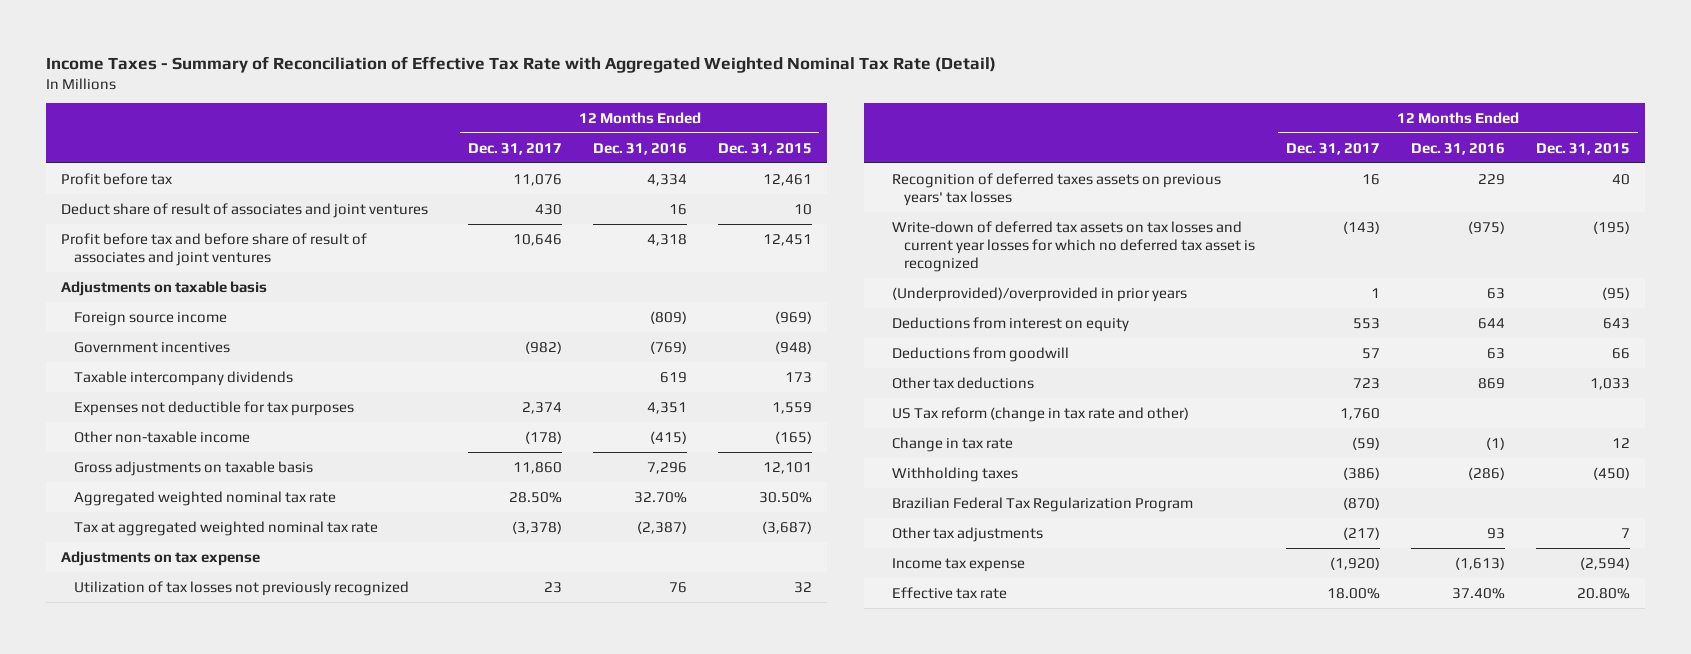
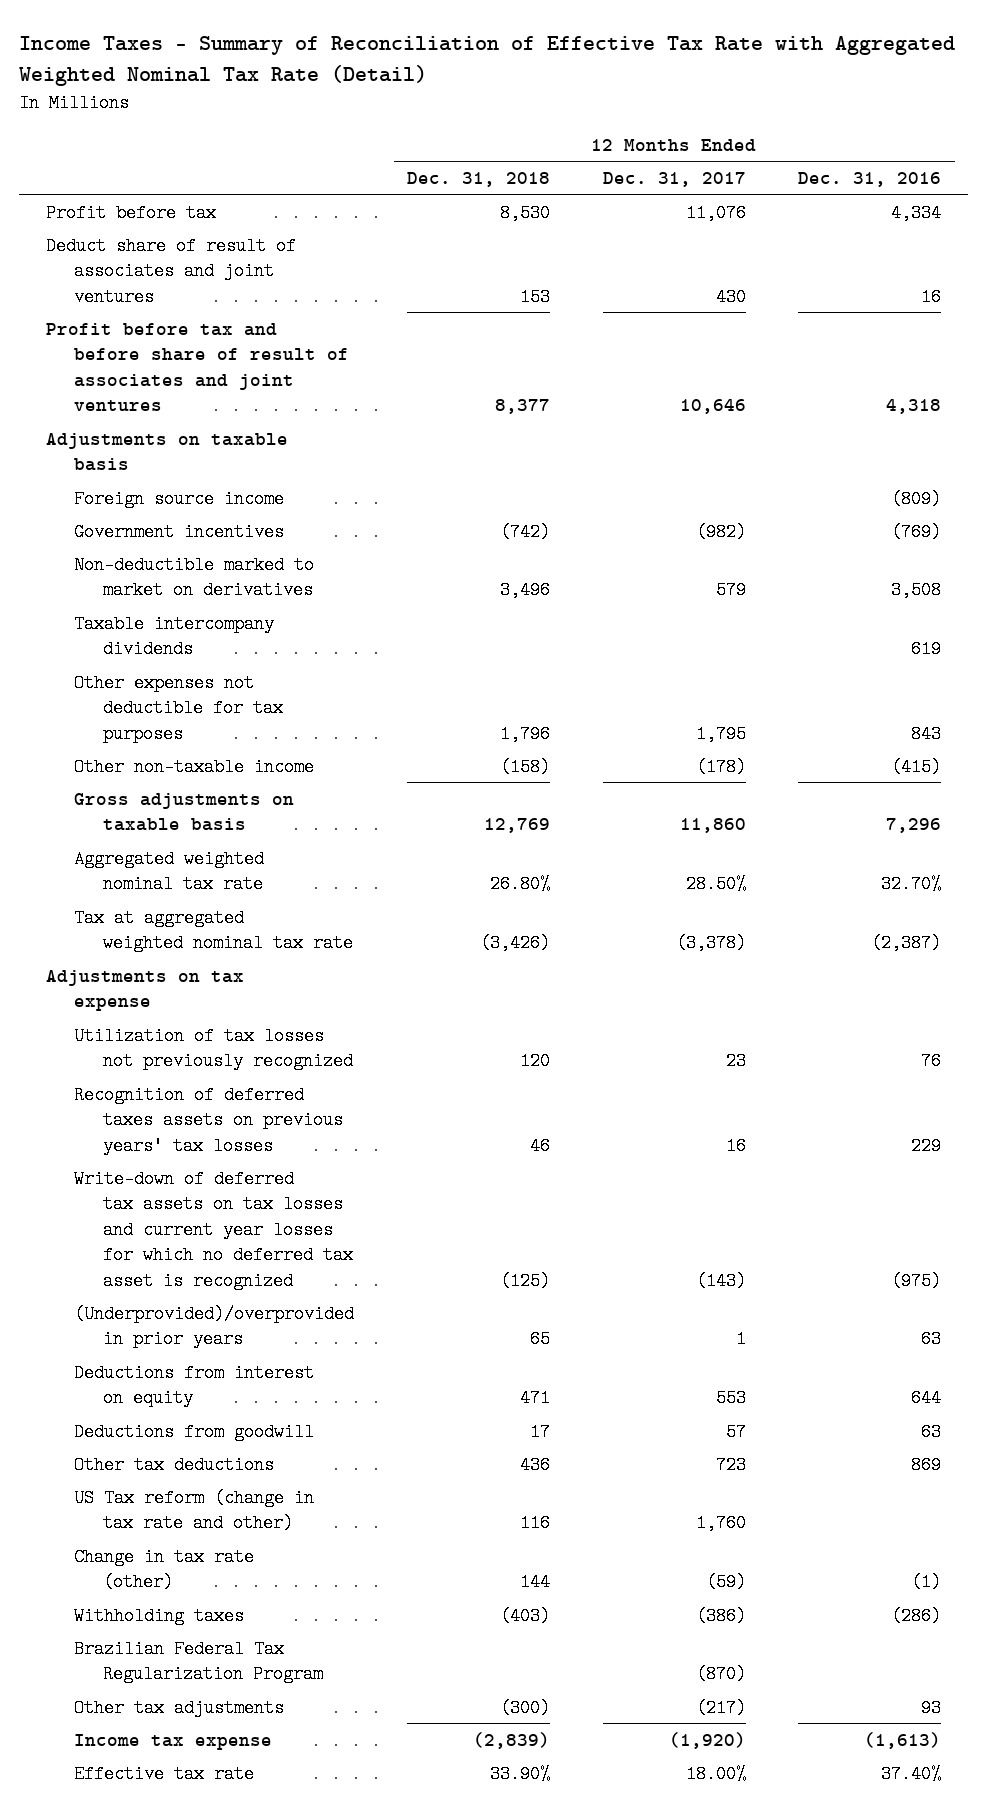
- | 12 Months Ended Dec. 31, 2017 | 12 Months Ended Dec. 31, 2016 | 12 Months Ended Dec. 31, 2015
+ | 12 Months Ended Dec. 31, 2018 | 12 Months Ended Dec. 31, 2017 | 12 Months Ended Dec. 31, 2016
+ Non-deductible marked to market on derivatives | 3,496 | 579 | 3,508
- Expenses not deductible for tax purposes | 2,374 | 4,351 | 1,559
+ Other expenses not deductible for tax purposes | 1,796 | 1,795 | 843
- Change in tax rate | (59) | (1) | 12
+ Change in tax rate (other) | 144 | (59) | (1)

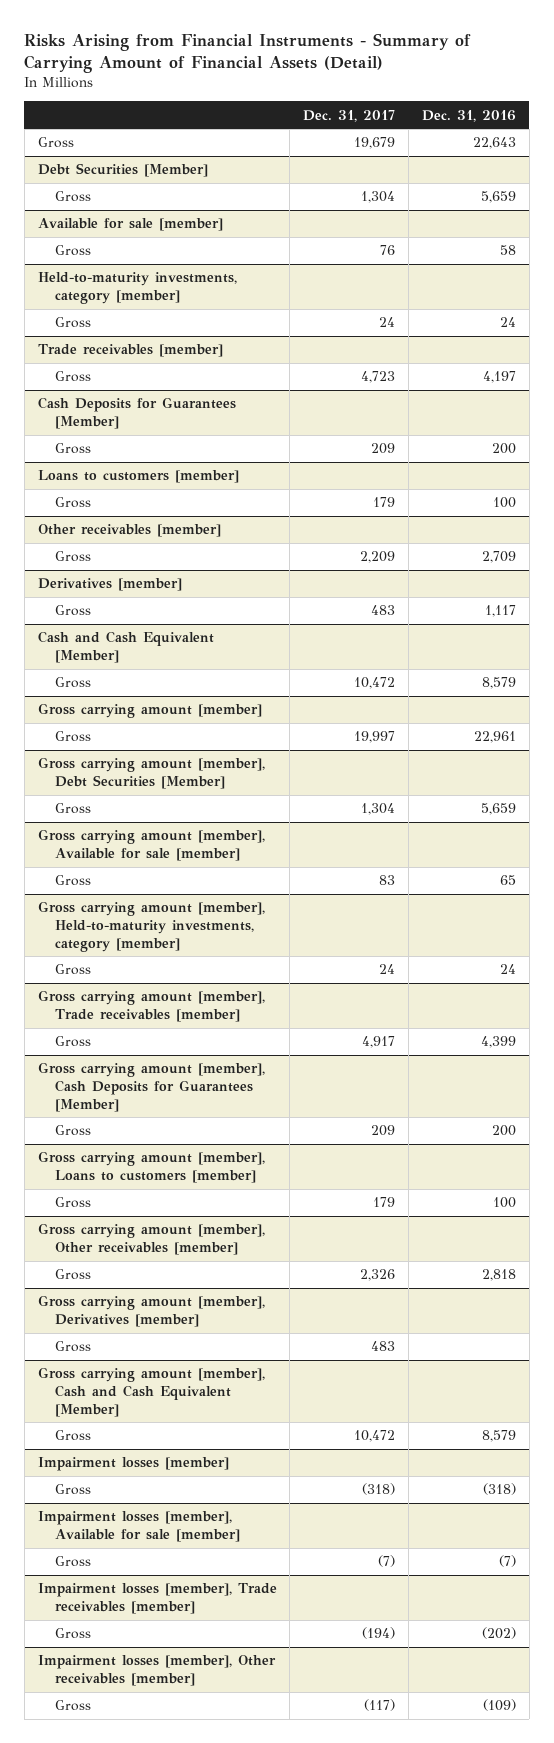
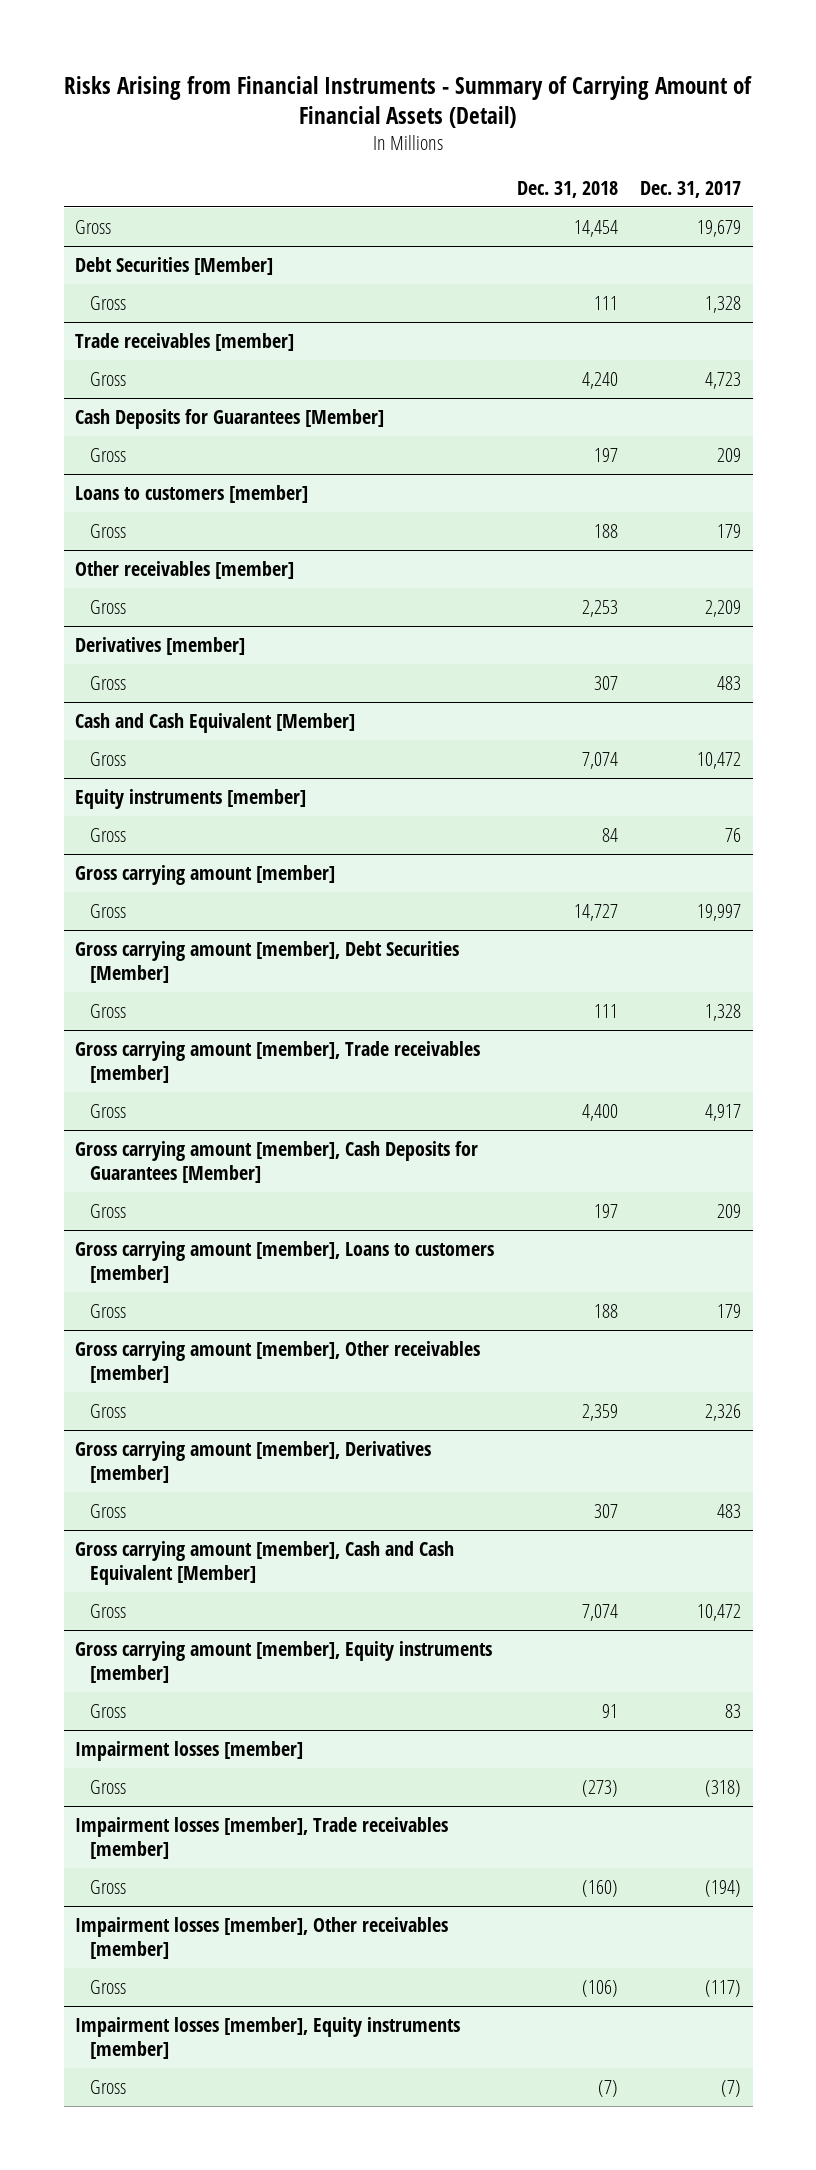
- | Dec. 31, 2017 | Dec. 31, 2016
+ | Dec. 31, 2018 | Dec. 31, 2017
@ Debt Securities [Member]
- Gross | 1,304 | 5,659
- Available for sale [member]
- Gross | 76 | 58
- Held-to-maturity investments, category [member]
- Gross | 24 | 24
@ Debt Securities [Member]
+ Gross | 111 | 1,328
+ Equity instruments [member]
+ Gross | 84 | 76
@ Gross carrying amount [member], Debt Securities [Member]
- Gross | 1,304 | 5,659
- Gross carrying amount [member], Available for sale [member]
- Gross | 83 | 65
- Gross carrying amount [member], Held-to-maturity investments, category [member]
- Gross | 24 | 24
@ Gross carrying amount [member], Debt Securities [Member]
+ Gross | 111 | 1,328
+ Gross carrying amount [member], Equity instruments [member]
+ Gross | 91 | 83
- Impairment losses [member], Available for sale [member]
- Gross | (7) | (7)
+ Impairment losses [member], Equity instruments [member]
+ Gross | (7) | (7)

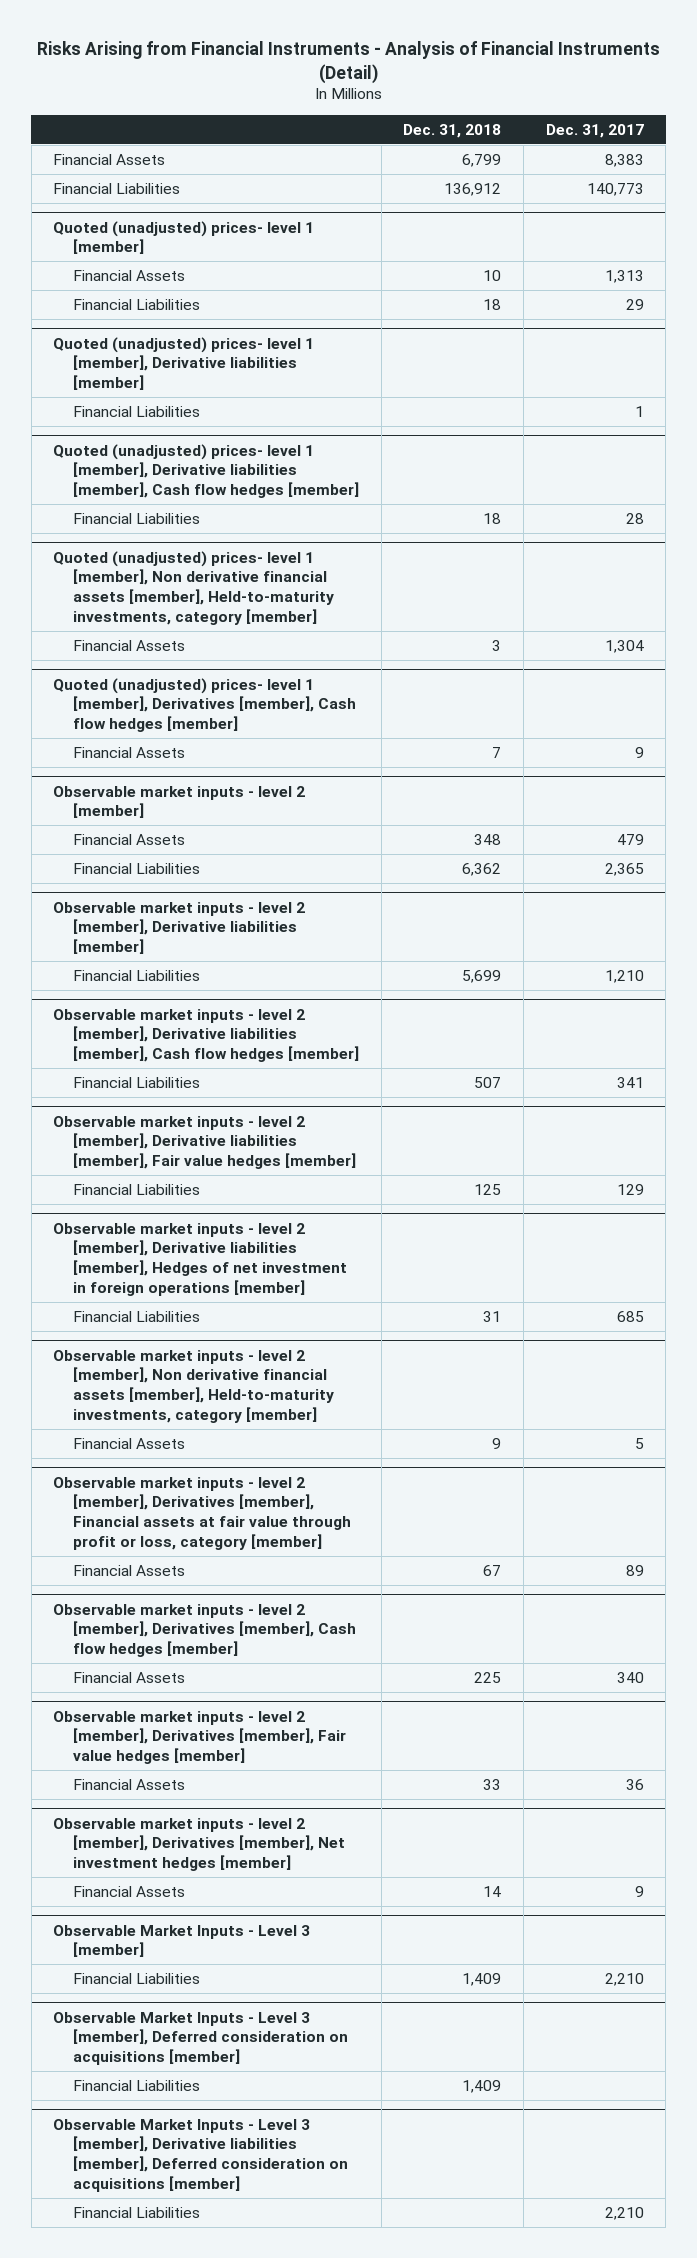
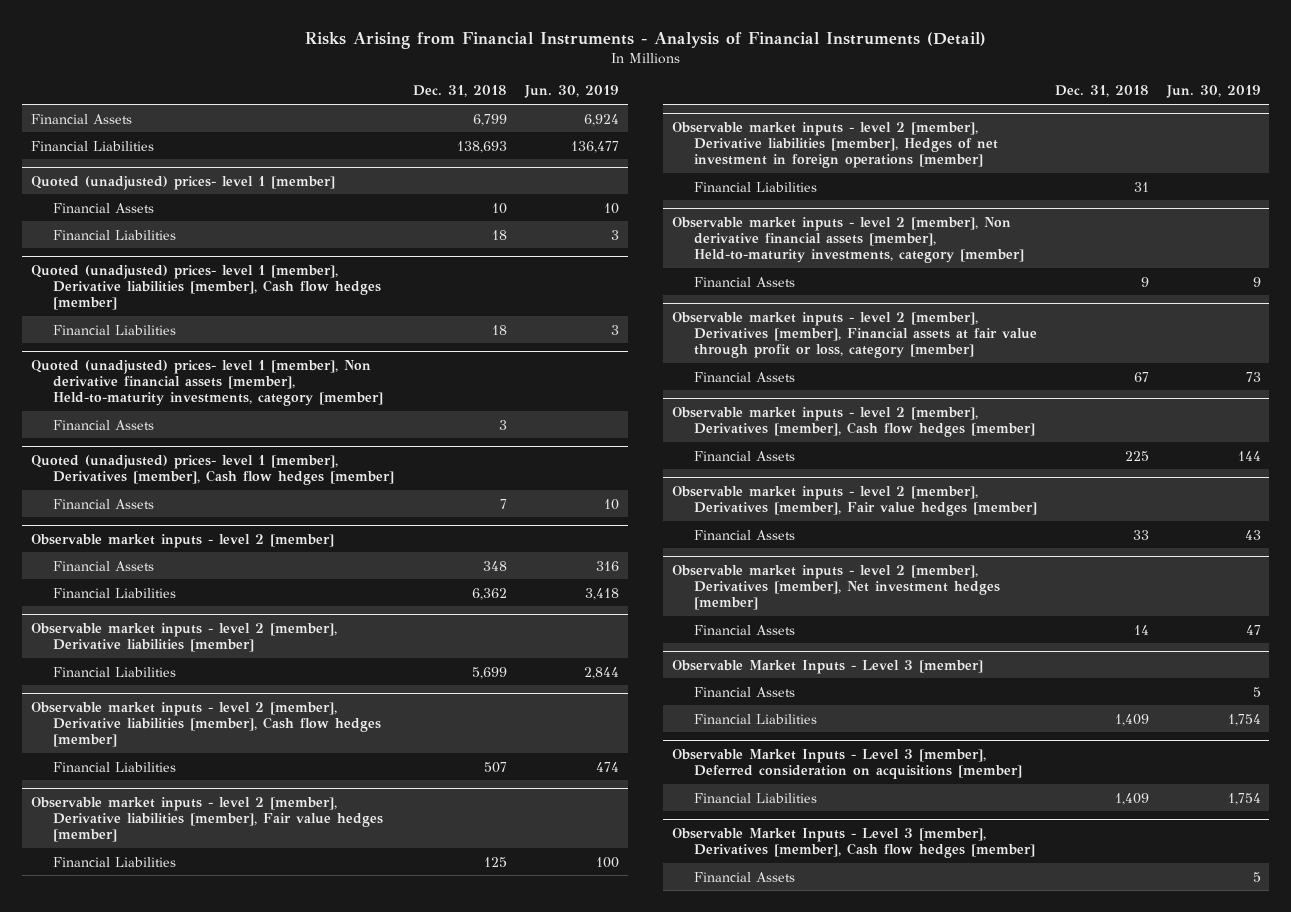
- | Dec. 31, 2018 | Dec. 31, 2017
+ | Dec. 31, 2018 | Jun. 30, 2019
- Financial Liabilities | 136,912 | 140,773
+ Financial Liabilities | 138,693 | 136,477
- Quoted (unadjusted) prices- level 1 [member], Derivative liabilities [member]
- Financial Liabilities | | 1
@ Observable Market Inputs - Level 3 [member]
+ Financial Assets | | 5
- Observable Market Inputs - Level 3 [member], Derivative liabilities [member], Deferred consideration on acquisitions [member]
- Financial Liabilities | | 2,210
+ Observable Market Inputs - Level 3 [member], Derivatives [member], Cash flow hedges [member]
+ Financial Assets | | 5

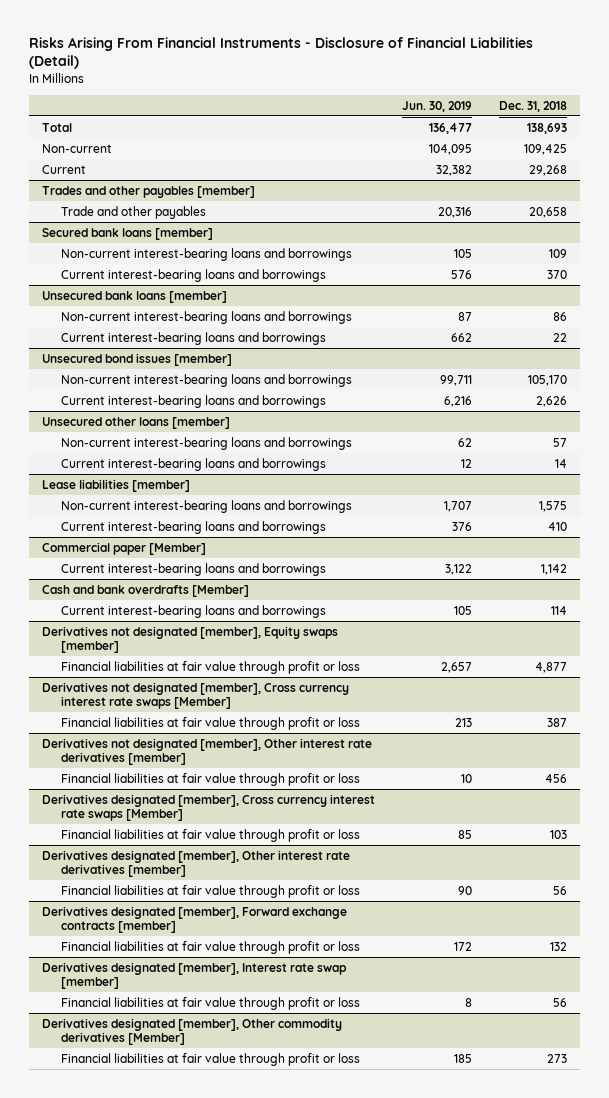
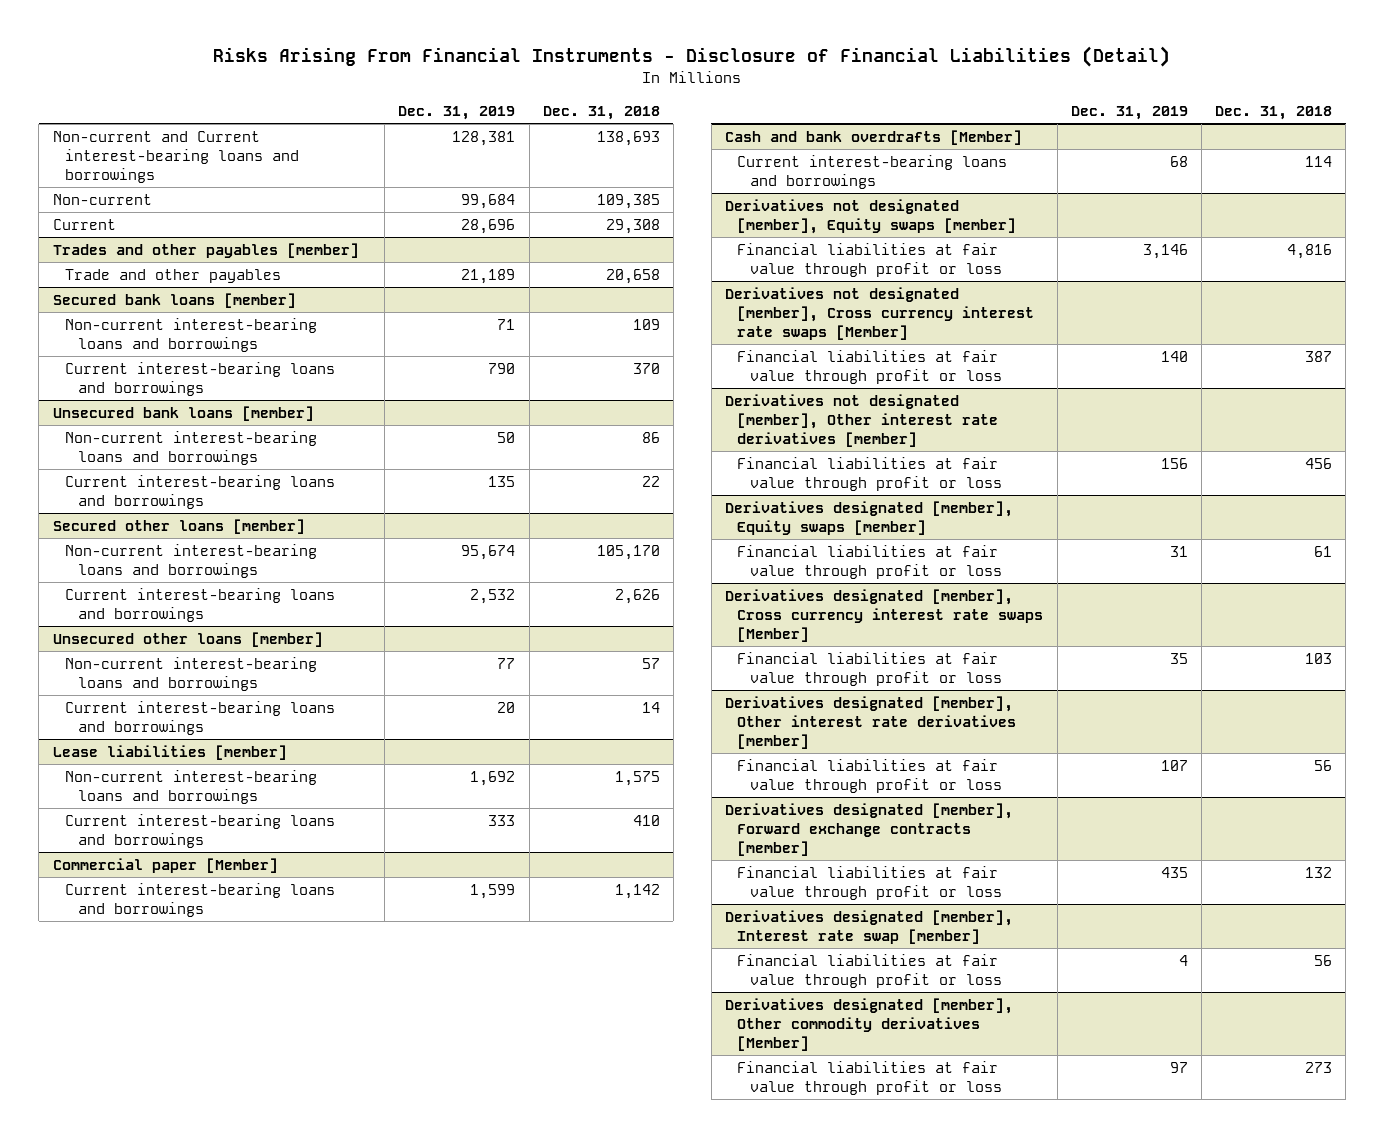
- | Jun. 30, 2019 | Dec. 31, 2018
+ | Dec. 31, 2019 | Dec. 31, 2018
- Total | 136,477 | 138,693
- Non-current | 104,095 | 109,425
- Current | 32,382 | 29,268
+ Non-current and Current interest-bearing loans and borrowings | 128,381 | 138,693
+ Non-current | 99,684 | 109,385
+ Current | 28,696 | 29,308
- Unsecured bond issues [member]
+ Secured other loans [member]
@ Derivatives not designated [member], Equity swaps [member]
- Financial liabilities at fair value through profit or loss | 2,657 | 4,877
+ Financial liabilities at fair value through profit or loss | 3,146 | 4,816
+ Derivatives designated [member], Equity swaps [member]
+ Financial liabilities at fair value through profit or loss | 31 | 61

